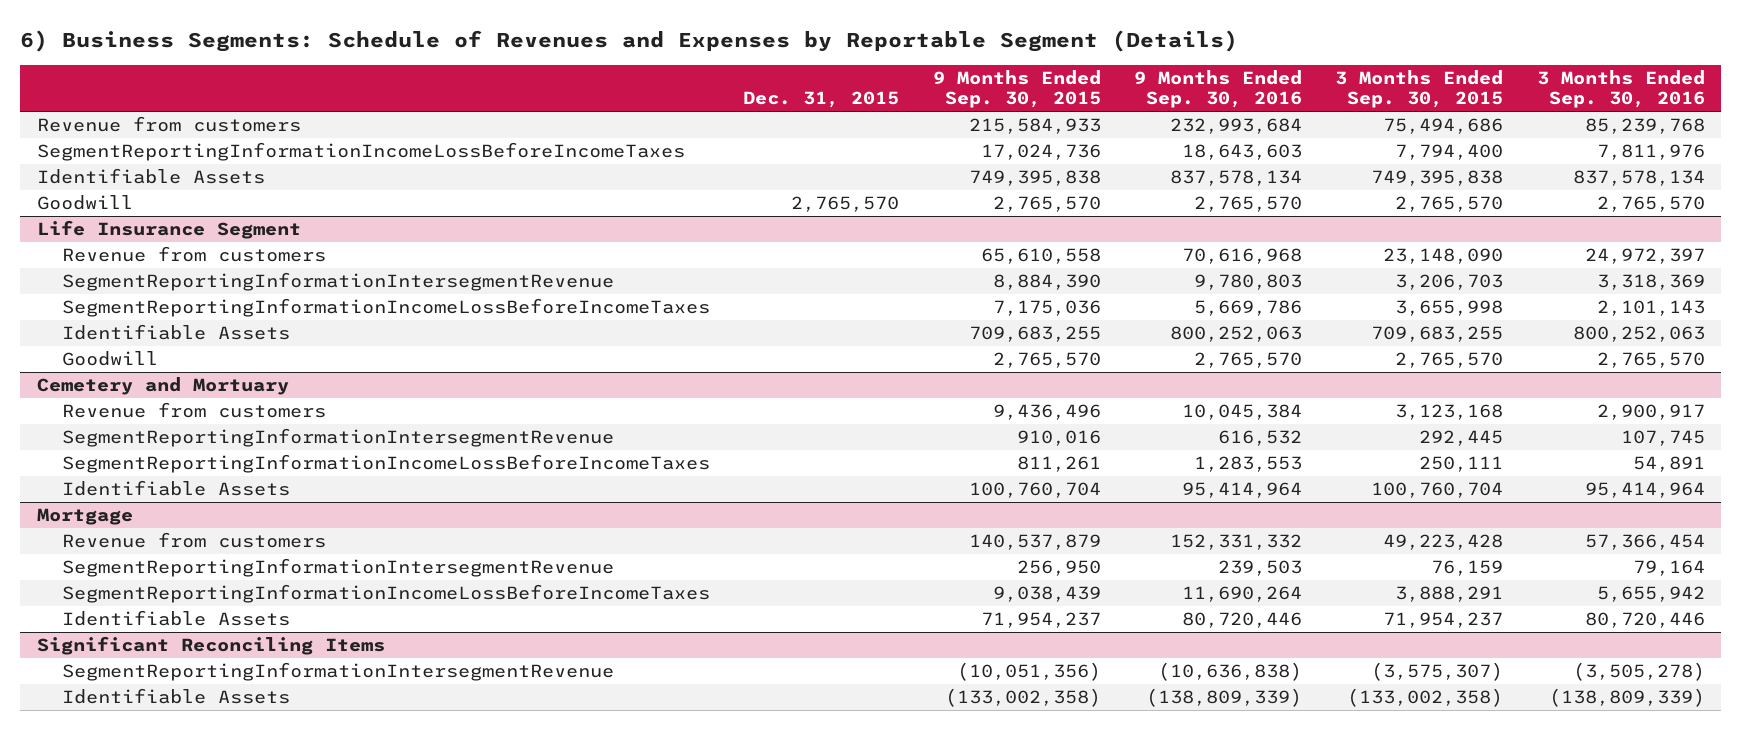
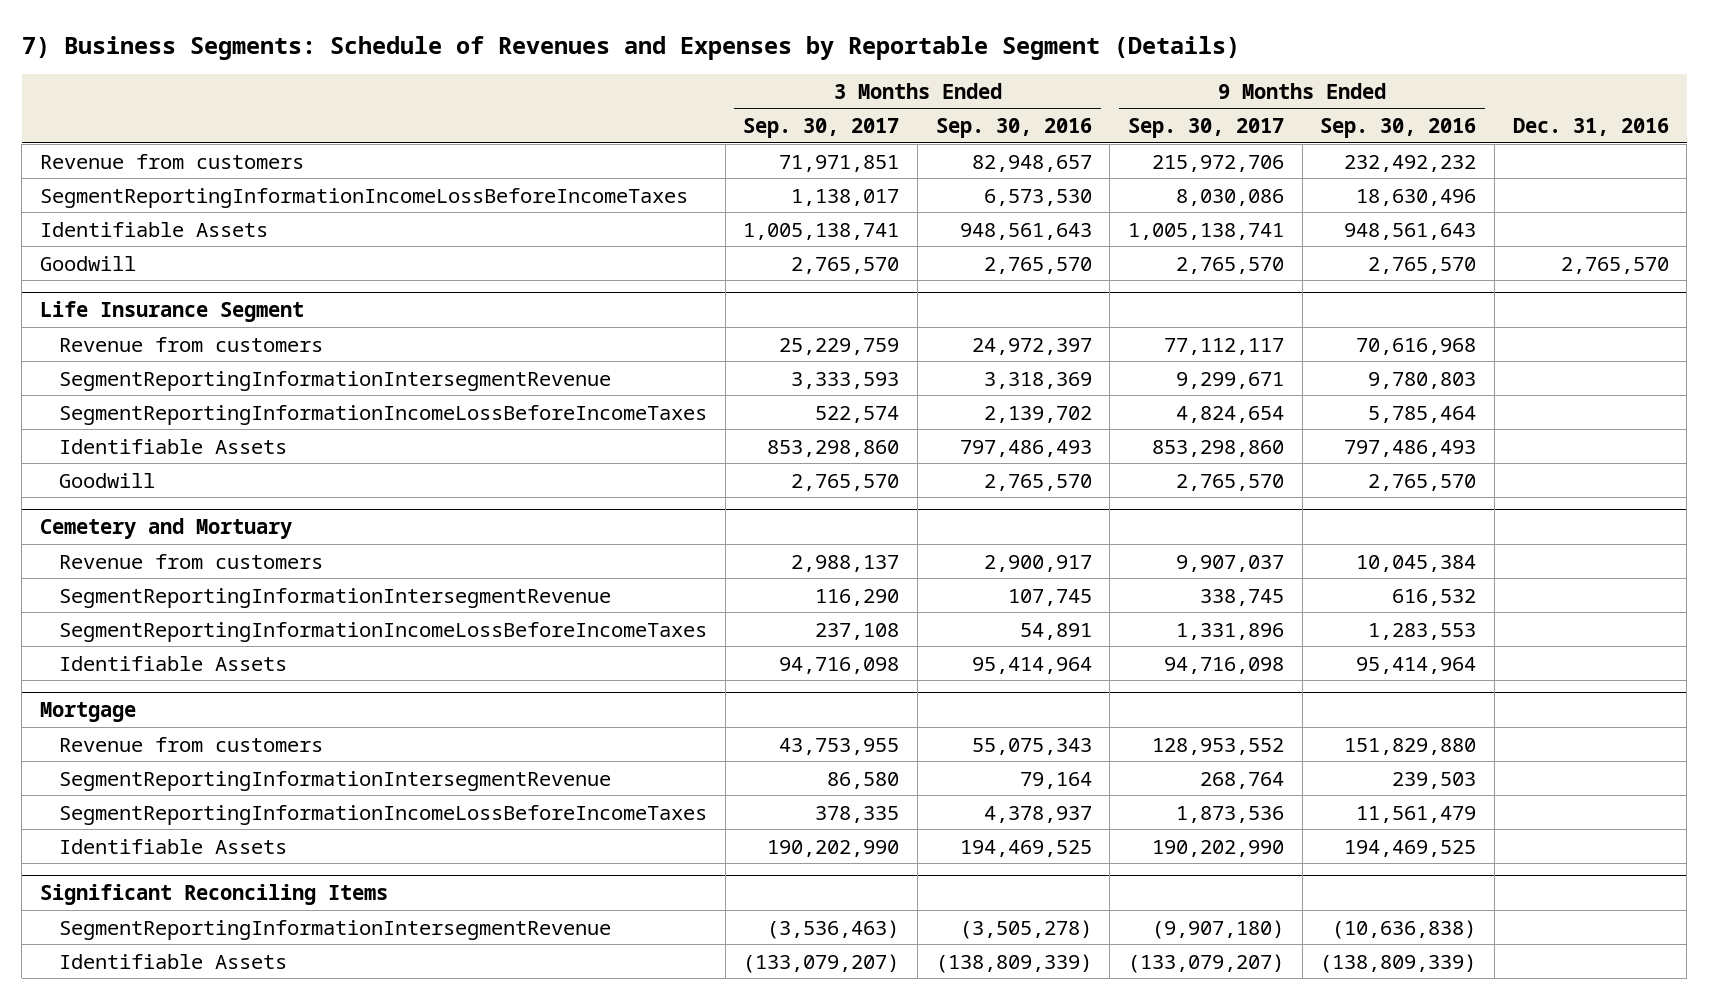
- 6) Business Segments: Schedule of Revenues and Expenses by Reportable Segment (Details)
+ 7) Business Segments: Schedule of Revenues and Expenses by Reportable Segment (Details)
- | Dec. 31, 2015 | 9 Months Ended Sep. 30, 2015 | 9 Months Ended Sep. 30, 2016 | 3 Months Ended Sep. 30, 2015 | 3 Months Ended Sep. 30, 2016
+ | 3 Months Ended Sep. 30, 2017 | 3 Months Ended Sep. 30, 2016 | 9 Months Ended Sep. 30, 2017 | 9 Months Ended Sep. 30, 2016 | Dec. 31, 2016
- Revenue from customers | | 215,584,933 | 232,993,684 | 75,494,686 | 85,239,768
- SegmentReportingInformationIncomeLossBeforeIncomeTaxes | | 17,024,736 | 18,643,603 | 7,794,400 | 7,811,976
- Identifiable Assets | | 749,395,838 | 837,578,134 | 749,395,838 | 837,578,134
+ Revenue from customers | 71,971,851 | 82,948,657 | 215,972,706 | 232,492,232 |
+ SegmentReportingInformationIncomeLossBeforeIncomeTaxes | 1,138,017 | 6,573,530 | 8,030,086 | 18,630,496 |
+ Identifiable Assets | 1,005,138,741 | 948,561,643 | 1,005,138,741 | 948,561,643 |
@ Life Insurance Segment
- SegmentReportingInformationIncomeLossBeforeIncomeTaxes | | 7,175,036 | 5,669,786 | 3,655,998 | 2,101,143
- Identifiable Assets | | 709,683,255 | 800,252,063 | 709,683,255 | 800,252,063
+ SegmentReportingInformationIncomeLossBeforeIncomeTaxes | 522,574 | 2,139,702 | 4,824,654 | 5,785,464 |
+ Identifiable Assets | 853,298,860 | 797,486,493 | 853,298,860 | 797,486,493 |
@ Mortgage
- Revenue from customers | | 140,537,879 | 152,331,332 | 49,223,428 | 57,366,454
+ Revenue from customers | 43,753,955 | 55,075,343 | 128,953,552 | 151,829,880 |
- SegmentReportingInformationIncomeLossBeforeIncomeTaxes | | 9,038,439 | 11,690,264 | 3,888,291 | 5,655,942
- Identifiable Assets | | 71,954,237 | 80,720,446 | 71,954,237 | 80,720,446
+ SegmentReportingInformationIncomeLossBeforeIncomeTaxes | 378,335 | 4,378,937 | 1,873,536 | 11,561,479 |
+ Identifiable Assets | 190,202,990 | 194,469,525 | 190,202,990 | 194,469,525 |

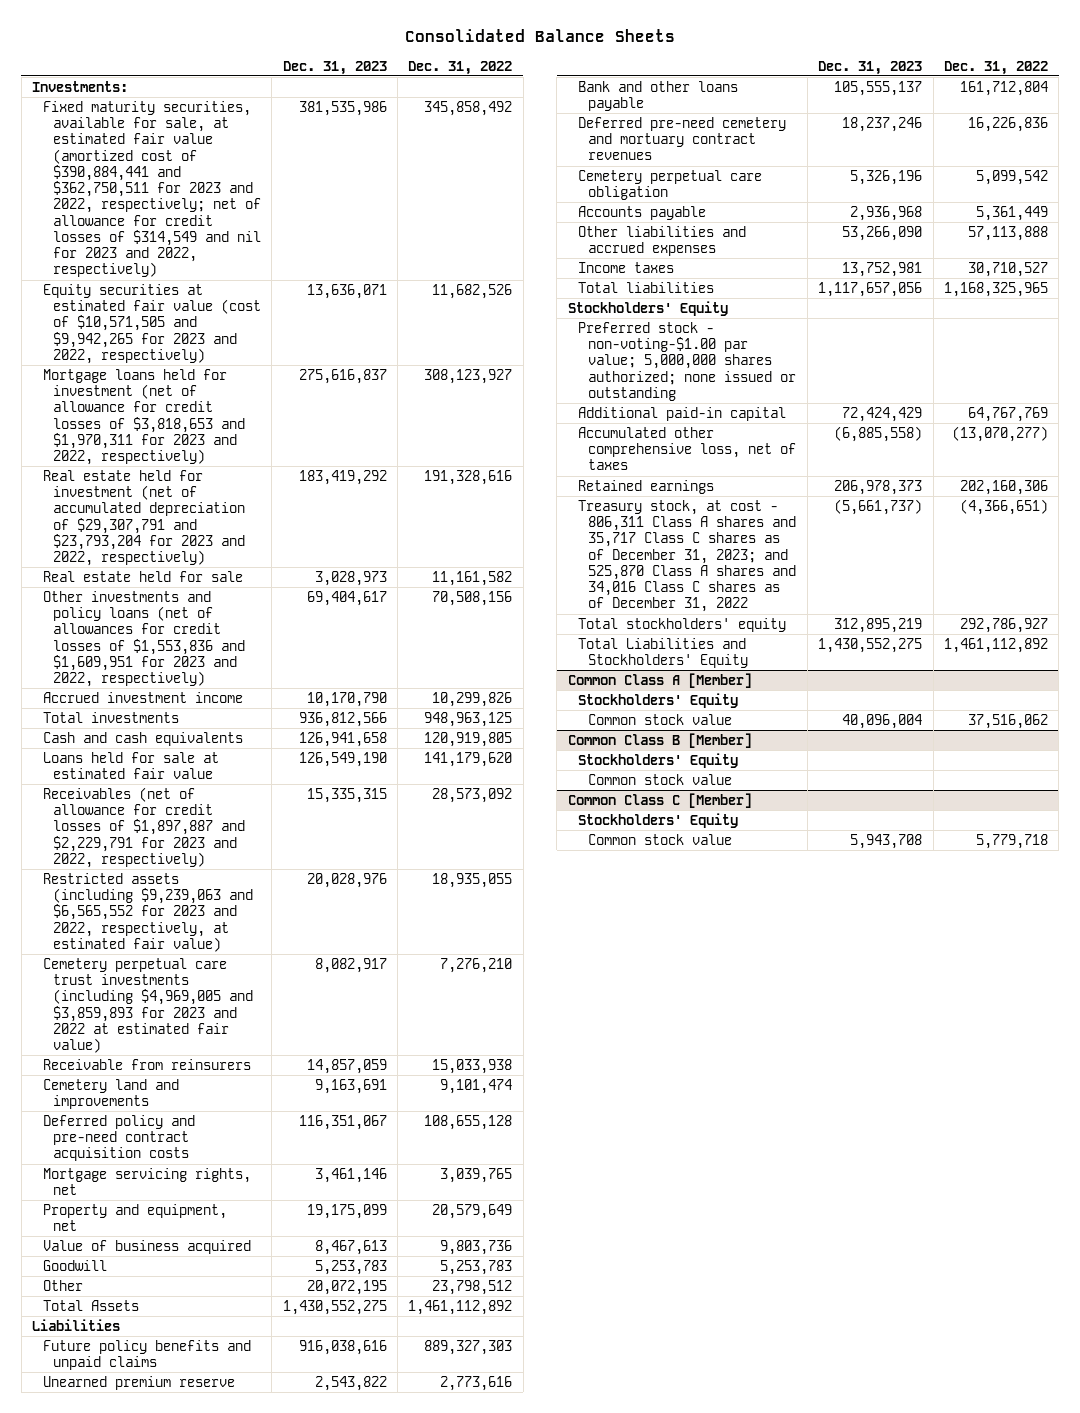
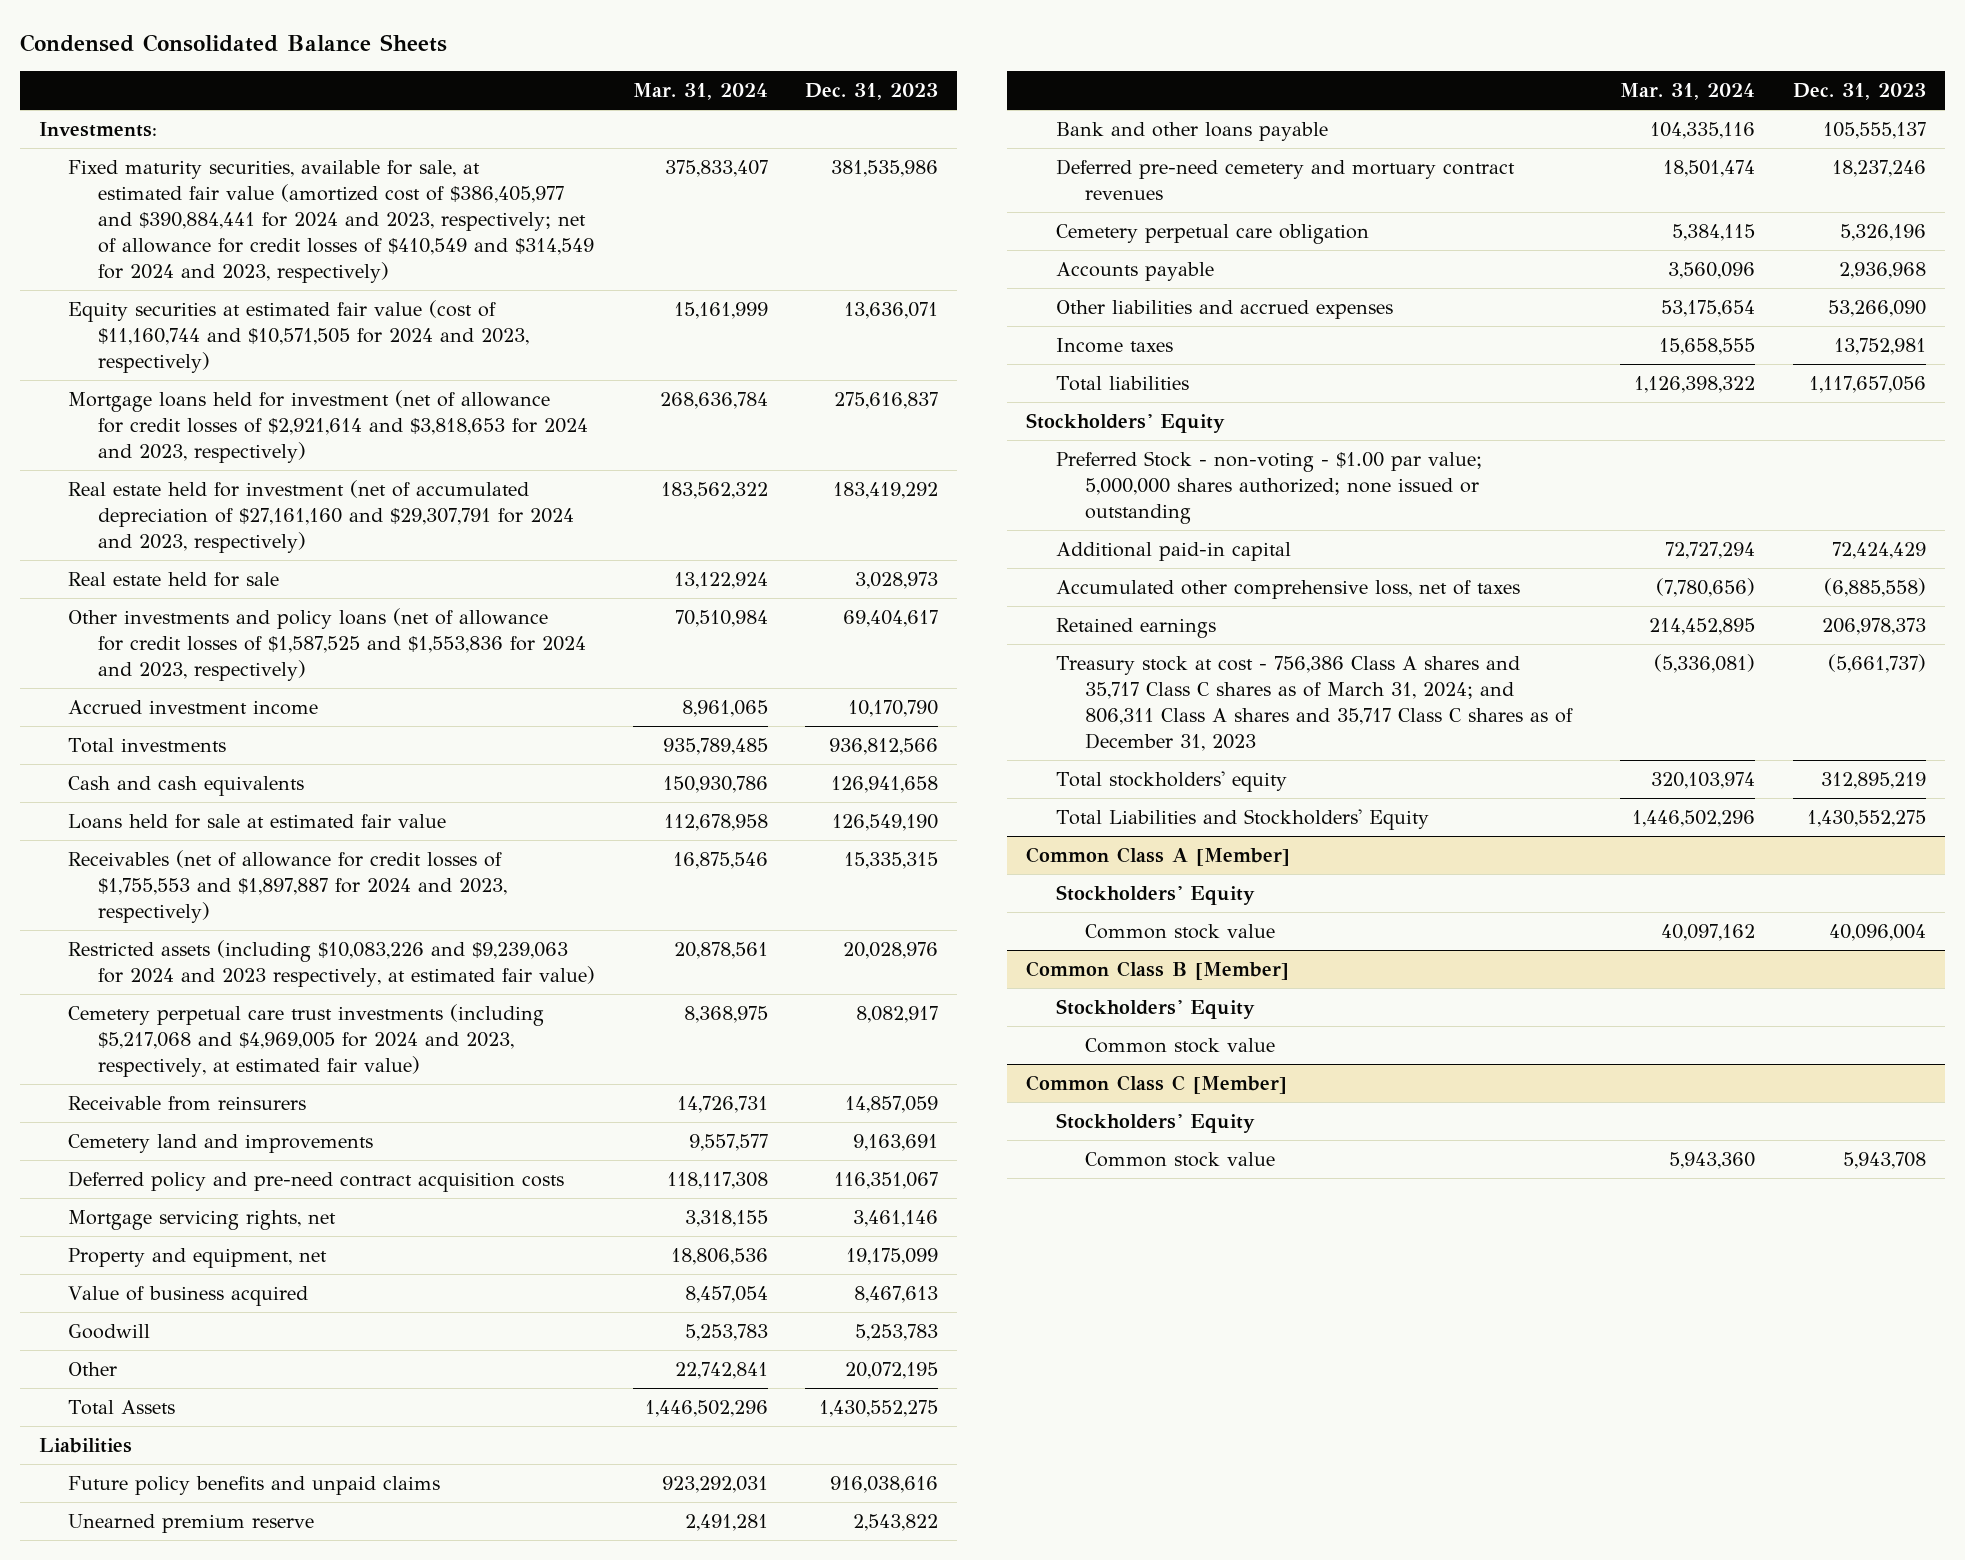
- Consolidated Balance Sheets
+ Condensed Consolidated Balance Sheets
- | Dec. 31, 2023 | Dec. 31, 2022
+ | Mar. 31, 2024 | Dec. 31, 2023
- Fixed maturity securities, available for sale, at estimated fair value (amortized cost of $390,884,441 and $362,750,511 for 2023 and 2022, respectively; net of allowance for credit losses of $314,549 and nil for 2023 and 2022, respectively) | 381,535,986 | 345,858,492
- Equity securities at estimated fair value (cost of $10,571,505 and $9,942,265 for 2023 and 2022, respectively) | 13,636,071 | 11,682,526
- Mortgage loans held for investment (net of allowance for credit losses of $3,818,653 and $1,970,311 for 2023 and 2022, respectively) | 275,616,837 | 308,123,927
- Real estate held for investment (net of accumulated depreciation of $29,307,791 and $23,793,204 for 2023 and 2022, respectively) | 183,419,292 | 191,328,616
+ Fixed maturity securities, available for sale, at estimated fair value (amortized cost of $386,405,977 and $390,884,441 for 2024 and 2023, respectively; net of allowance for credit losses of $410,549 and $314,549 for 2024 and 2023, respectively) | 375,833,407 | 381,535,986
+ Equity securities at estimated fair value (cost of $11,160,744 and $10,571,505 for 2024 and 2023, respectively) | 15,161,999 | 13,636,071
+ Mortgage loans held for investment (net of allowance for credit losses of $2,921,614 and $3,818,653 for 2024 and 2023, respectively) | 268,636,784 | 275,616,837
+ Real estate held for investment (net of accumulated depreciation of $27,161,160 and $29,307,791 for 2024 and 2023, respectively) | 183,562,322 | 183,419,292
- Other investments and policy loans (net of allowances for credit losses of $1,553,836 and $1,609,951 for 2023 and 2022, respectively) | 69,404,617 | 70,508,156
+ Other investments and policy loans (net of allowance for credit losses of $1,587,525 and $1,553,836 for 2024 and 2023, respectively) | 70,510,984 | 69,404,617
- Receivables (net of allowance for credit losses of $1,897,887 and $2,229,791 for 2023 and 2022, respectively) | 15,335,315 | 28,573,092
- Restricted assets (including $9,239,063 and $6,565,552 for 2023 and 2022, respectively, at estimated fair value) | 20,028,976 | 18,935,055
- Cemetery perpetual care trust investments (including $4,969,005 and $3,859,893 for 2023 and 2022 at estimated fair value) | 8,082,917 | 7,276,210
+ Receivables (net of allowance for credit losses of $1,755,553 and $1,897,887 for 2024 and 2023, respectively) | 16,875,546 | 15,335,315
+ Restricted assets (including $10,083,226 and $9,239,063 for 2024 and 2023 respectively, at estimated fair value) | 20,878,561 | 20,028,976
+ Cemetery perpetual care trust investments (including $5,217,068 and $4,969,005 for 2024 and 2023, respectively, at estimated fair value) | 8,368,975 | 8,082,917
- Preferred stock - non-voting-$1.00 par value; 5,000,000 shares authorized; none issued or outstanding
+ Preferred Stock - non-voting - $1.00 par value; 5,000,000 shares authorized; none issued or outstanding
- Treasury stock, at cost - 806,311 Class A shares and 35,717 Class C shares as of December 31, 2023; and 525,870 Class A shares and 34,016 Class C shares as of December 31, 2022 | (5,661,737) | (4,366,651)
+ Treasury stock at cost - 756,386 Class A shares and 35,717 Class C shares as of March 31, 2024; and 806,311 Class A shares and 35,717 Class C shares as of December 31, 2023 | (5,336,081) | (5,661,737)

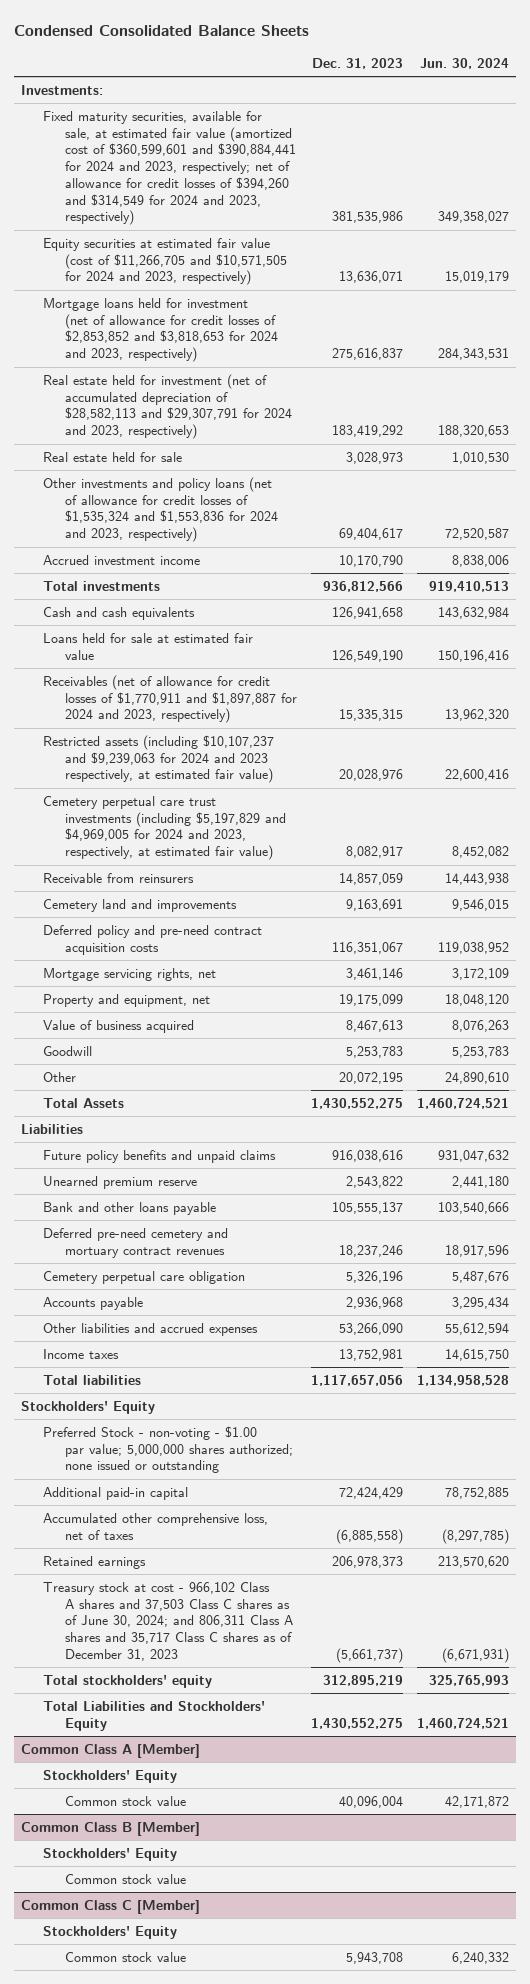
- | Mar. 31, 2024 | Dec. 31, 2023
+ | Dec. 31, 2023 | Jun. 30, 2024
- Fixed maturity securities, available for sale, at estimated fair value (amortized cost of $386,405,977 and $390,884,441 for 2024 and 2023, respectively; net of allowance for credit losses of $410,549 and $314,549 for 2024 and 2023, respectively) | 375,833,407 | 381,535,986
- Equity securities at estimated fair value (cost of $11,160,744 and $10,571,505 for 2024 and 2023, respectively) | 15,161,999 | 13,636,071
- Mortgage loans held for investment (net of allowance for credit losses of $2,921,614 and $3,818,653 for 2024 and 2023, respectively) | 268,636,784 | 275,616,837
- Real estate held for investment (net of accumulated depreciation of $27,161,160 and $29,307,791 for 2024 and 2023, respectively) | 183,562,322 | 183,419,292
+ Fixed maturity securities, available for sale, at estimated fair value (amortized cost of $360,599,601 and $390,884,441 for 2024 and 2023, respectively; net of allowance for credit losses of $394,260 and $314,549 for 2024 and 2023, respectively) | 381,535,986 | 349,358,027
+ Equity securities at estimated fair value (cost of $11,266,705 and $10,571,505 for 2024 and 2023, respectively) | 13,636,071 | 15,019,179
+ Mortgage loans held for investment (net of allowance for credit losses of $2,853,852 and $3,818,653 for 2024 and 2023, respectively) | 275,616,837 | 284,343,531
+ Real estate held for investment (net of accumulated depreciation of $28,582,113 and $29,307,791 for 2024 and 2023, respectively) | 183,419,292 | 188,320,653
- Other investments and policy loans (net of allowance for credit losses of $1,587,525 and $1,553,836 for 2024 and 2023, respectively) | 70,510,984 | 69,404,617
+ Other investments and policy loans (net of allowance for credit losses of $1,535,324 and $1,553,836 for 2024 and 2023, respectively) | 69,404,617 | 72,520,587
- Receivables (net of allowance for credit losses of $1,755,553 and $1,897,887 for 2024 and 2023, respectively) | 16,875,546 | 15,335,315
- Restricted assets (including $10,083,226 and $9,239,063 for 2024 and 2023 respectively, at estimated fair value) | 20,878,561 | 20,028,976
- Cemetery perpetual care trust investments (including $5,217,068 and $4,969,005 for 2024 and 2023, respectively, at estimated fair value) | 8,368,975 | 8,082,917
+ Receivables (net of allowance for credit losses of $1,770,911 and $1,897,887 for 2024 and 2023, respectively) | 15,335,315 | 13,962,320
+ Restricted assets (including $10,107,237 and $9,239,063 for 2024 and 2023 respectively, at estimated fair value) | 20,028,976 | 22,600,416
+ Cemetery perpetual care trust investments (including $5,197,829 and $4,969,005 for 2024 and 2023, respectively, at estimated fair value) | 8,082,917 | 8,452,082
- Treasury stock at cost - 756,386 Class A shares and 35,717 Class C shares as of March 31, 2024; and 806,311 Class A shares and 35,717 Class C shares as of December 31, 2023 | (5,336,081) | (5,661,737)
+ Treasury stock at cost - 966,102 Class A shares and 37,503 Class C shares as of June 30, 2024; and 806,311 Class A shares and 35,717 Class C shares as of December 31, 2023 | (5,661,737) | (6,671,931)

